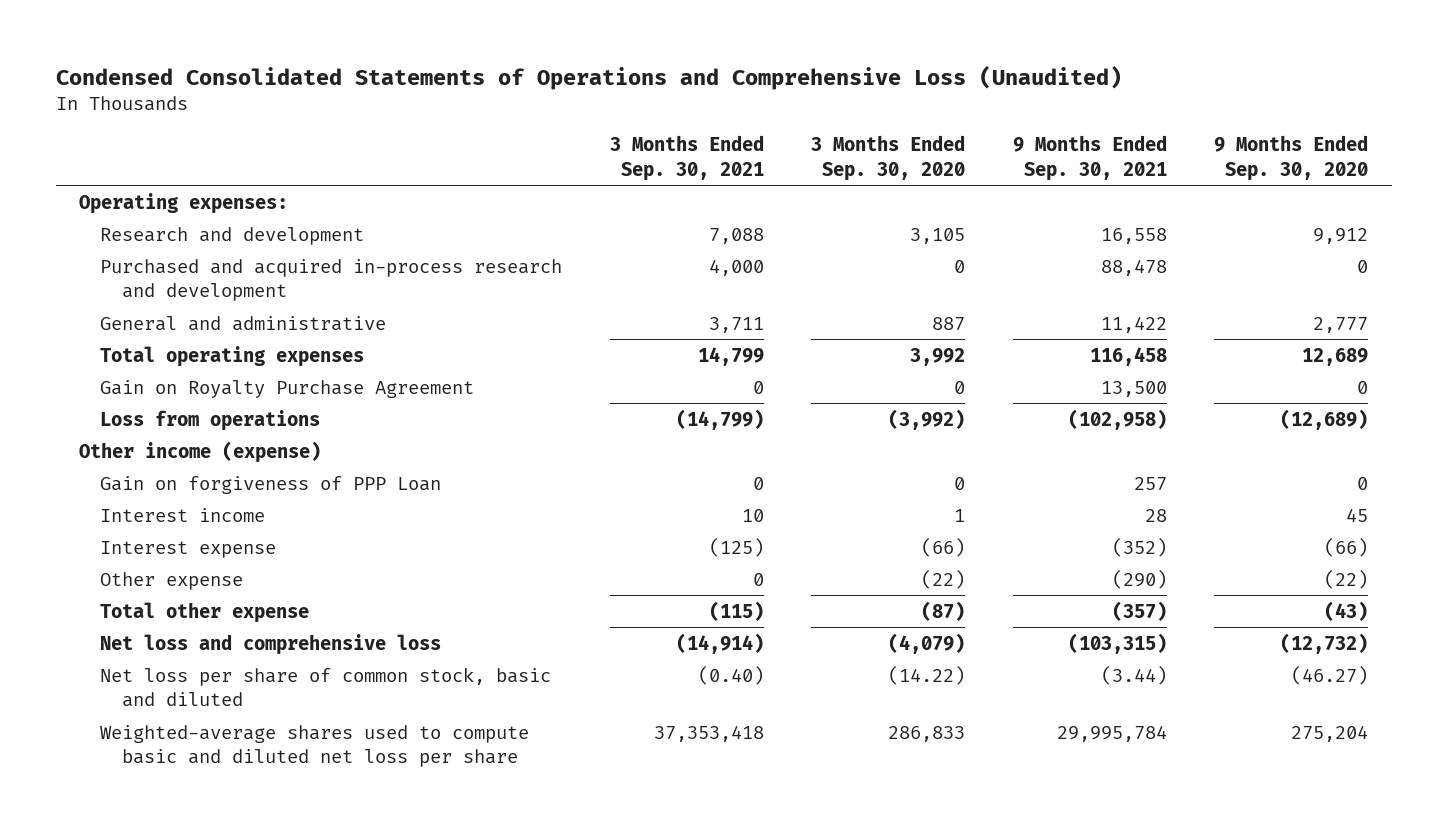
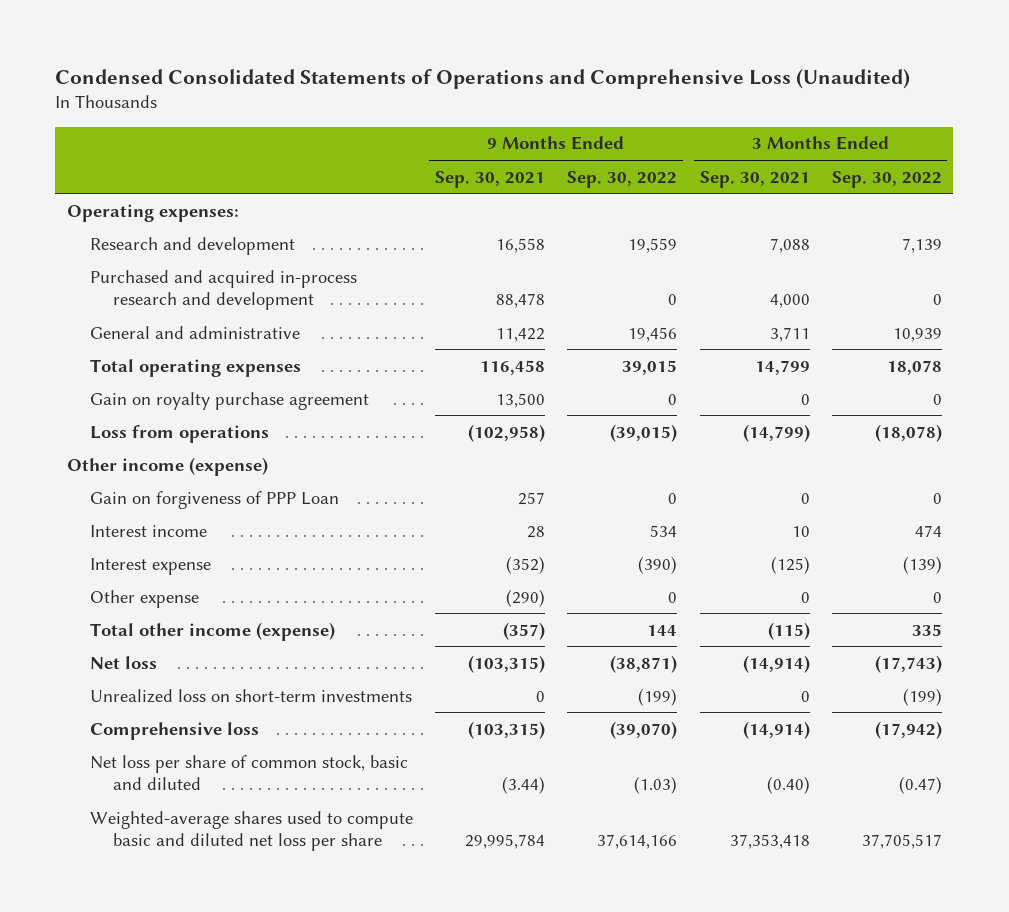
- | 3 Months Ended Sep. 30, 2021 | 3 Months Ended Sep. 30, 2020 | 9 Months Ended Sep. 30, 2021 | 9 Months Ended Sep. 30, 2020
+ | 9 Months Ended Sep. 30, 2021 | 9 Months Ended Sep. 30, 2022 | 3 Months Ended Sep. 30, 2021 | 3 Months Ended Sep. 30, 2022
- Gain on Royalty Purchase Agreement | 0 | 0 | 13,500 | 0
+ Gain on royalty purchase agreement | 13,500 | 0 | 0 | 0
- Total other expense | (115) | (87) | (357) | (43)
- Net loss and comprehensive loss | (14,914) | (4,079) | (103,315) | (12,732)
+ Total other income (expense) | (357) | 144 | (115) | 335
+ Net loss | (103,315) | (38,871) | (14,914) | (17,743)
+ Unrealized loss on short-term investments | 0 | (199) | 0 | (199)
+ Comprehensive loss | (103,315) | (39,070) | (14,914) | (17,942)

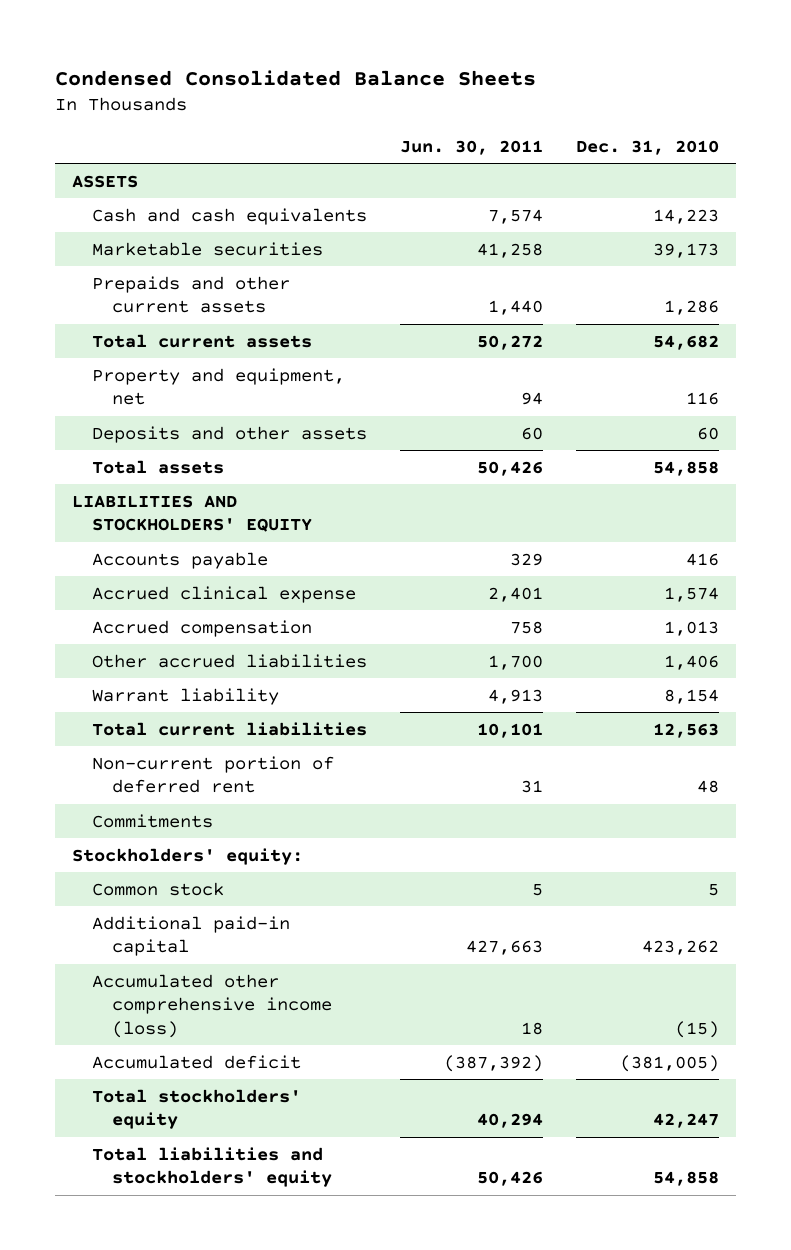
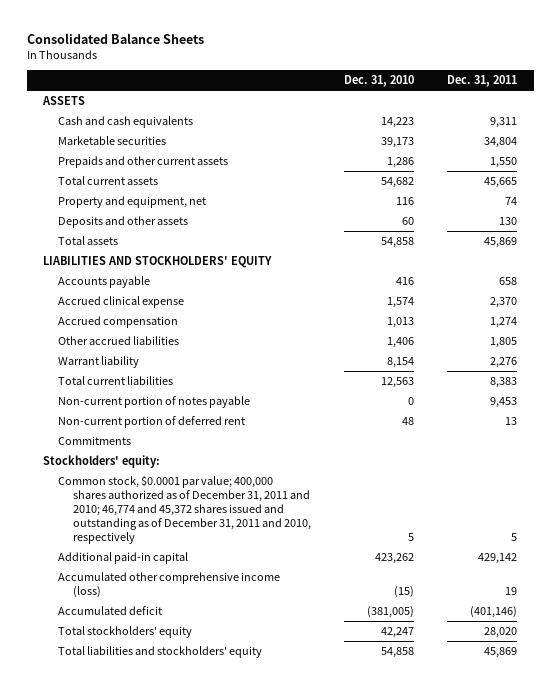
- Condensed Consolidated Balance Sheets
+ Consolidated Balance Sheets
- | Jun. 30, 2011 | Dec. 31, 2010
+ | Dec. 31, 2010 | Dec. 31, 2011
+ Non-current portion of notes payable | 0 | 9,453
- Common stock | 5 | 5
+ Common stock, $0.0001 par value; 400,000 shares authorized as of December 31, 2011 and 2010; 46,774 and 45,372 shares issued and outstanding as of December 31, 2011 and 2010, respectively | 5 | 5

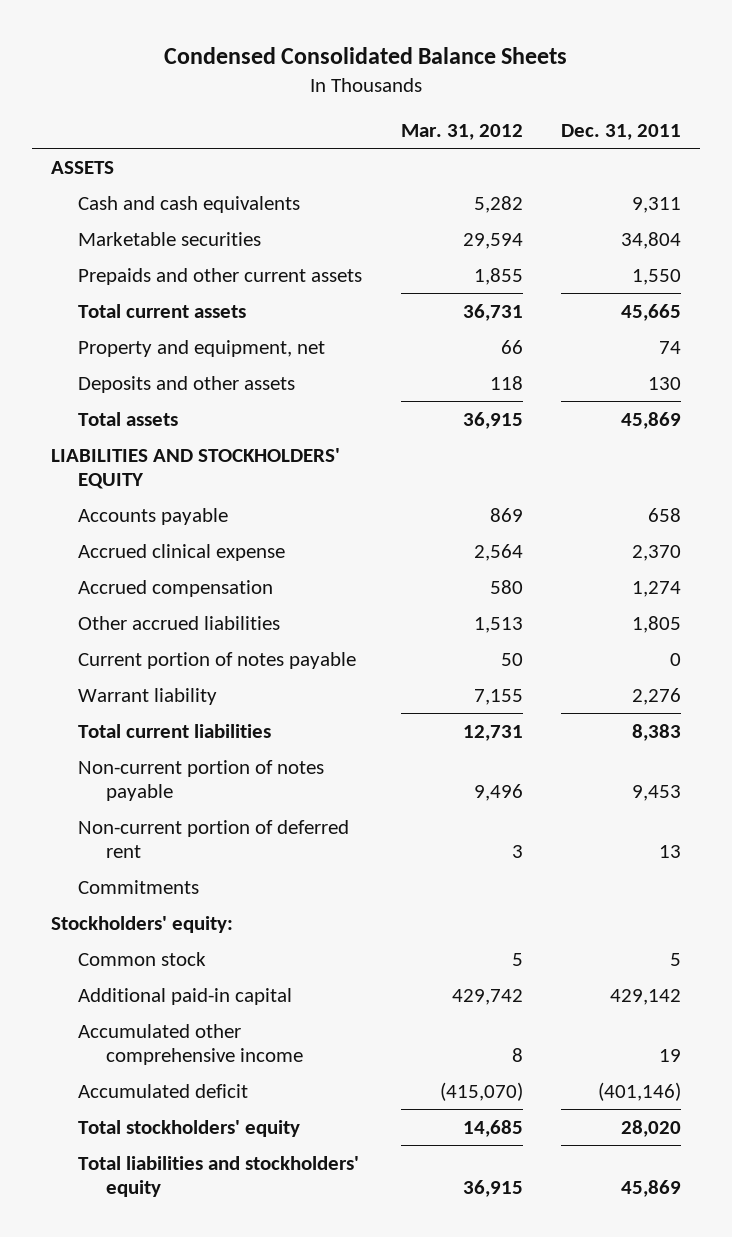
- Consolidated Balance Sheets
+ Condensed Consolidated Balance Sheets
- | Dec. 31, 2010 | Dec. 31, 2011
+ | Mar. 31, 2012 | Dec. 31, 2011
+ Current portion of notes payable | 50 | 0
- Common stock, $0.0001 par value; 400,000 shares authorized as of December 31, 2011 and 2010; 46,774 and 45,372 shares issued and outstanding as of December 31, 2011 and 2010, respectively | 5 | 5
+ Common stock | 5 | 5
- Accumulated other comprehensive income (loss) | (15) | 19
+ Accumulated other comprehensive income | 8 | 19

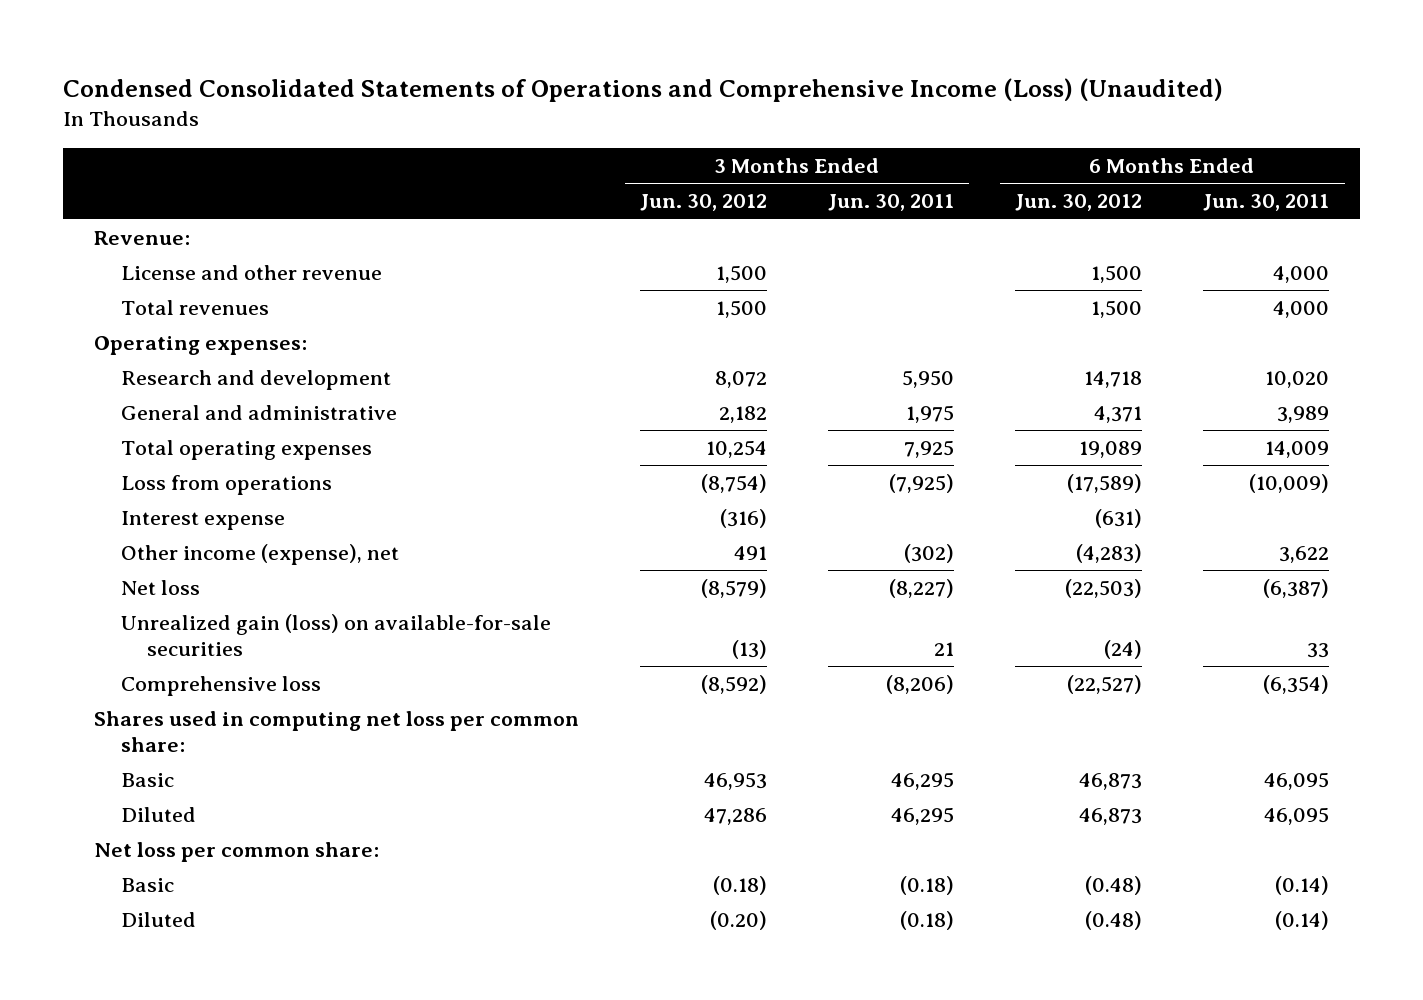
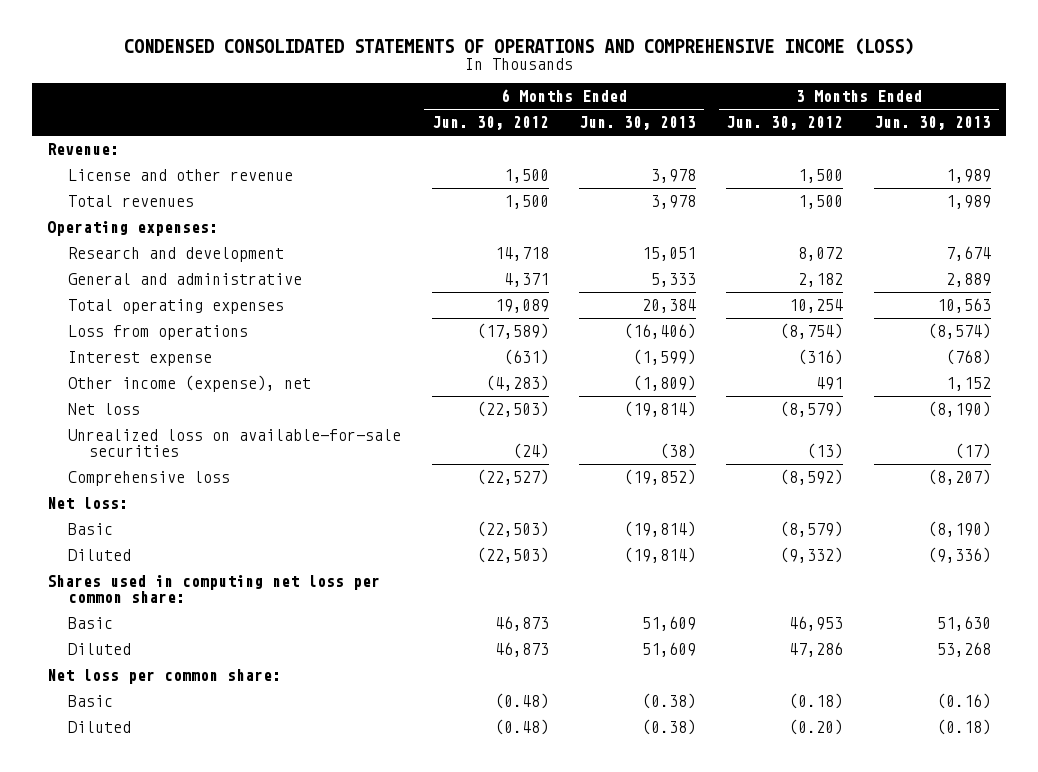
- Condensed Consolidated Statements of Operations and Comprehensive Income (Loss) (Unaudited)
+ CONDENSED CONSOLIDATED STATEMENTS OF OPERATIONS AND COMPREHENSIVE INCOME (LOSS)
- | 3 Months Ended Jun. 30, 2012 | 3 Months Ended Jun. 30, 2011 | 6 Months Ended Jun. 30, 2012 | 6 Months Ended Jun. 30, 2011
+ | 6 Months Ended Jun. 30, 2012 | 6 Months Ended Jun. 30, 2013 | 3 Months Ended Jun. 30, 2012 | 3 Months Ended Jun. 30, 2013
- Unrealized gain (loss) on available-for-sale securities | (13) | 21 | (24) | 33
+ Unrealized loss on available-for-sale securities | (24) | (38) | (13) | (17)
+ Net loss:
+ Basic | (22,503) | (19,814) | (8,579) | (8,190)
+ Diluted | (22,503) | (19,814) | (9,332) | (9,336)

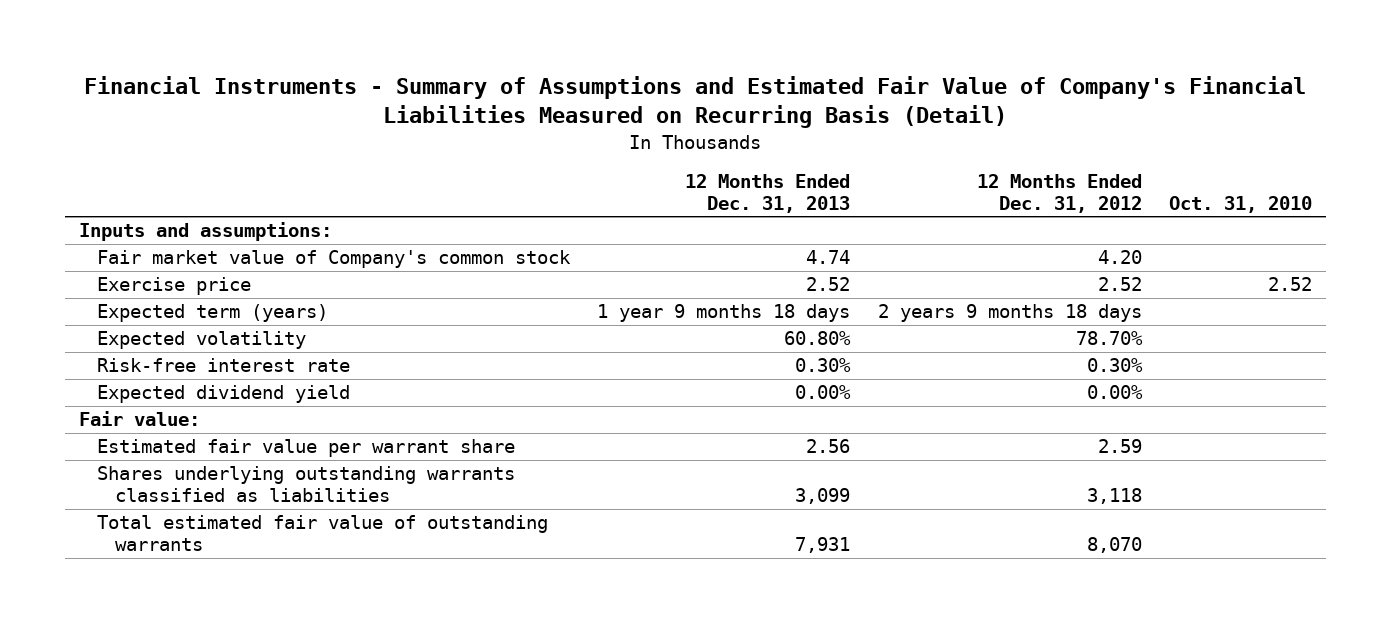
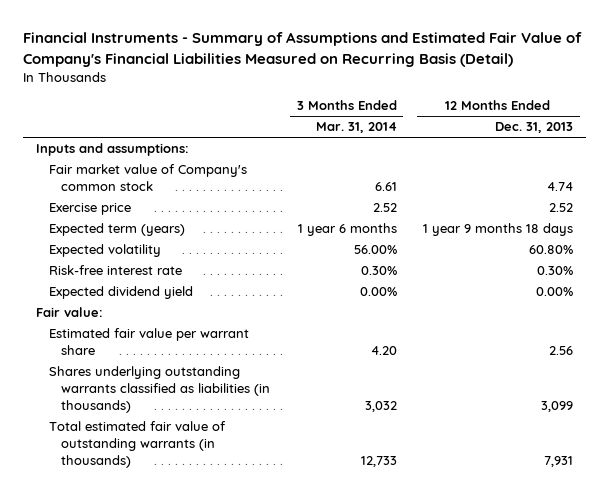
- | 12 Months Ended Dec. 31, 2013 | 12 Months Ended Dec. 31, 2012 | Oct. 31, 2010
+ | 3 Months Ended Mar. 31, 2014 | 12 Months Ended Dec. 31, 2013
- Shares underlying outstanding warrants classified as liabilities | 3,099 | 3,118 |
- Total estimated fair value of outstanding warrants | 7,931 | 8,070 |
+ Shares underlying outstanding warrants classified as liabilities (in thousands) | 3,032 | 3,099
+ Total estimated fair value of outstanding warrants (in thousands) | 12,733 | 7,931

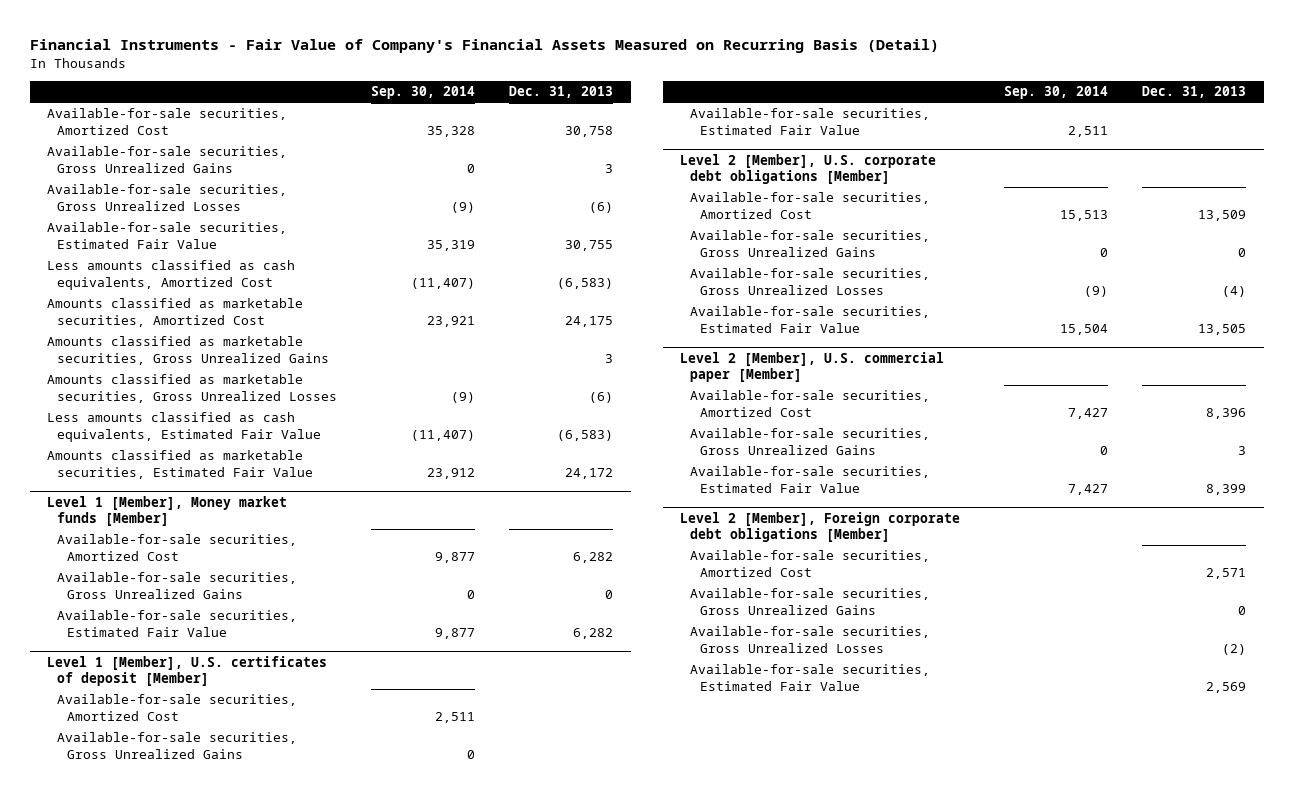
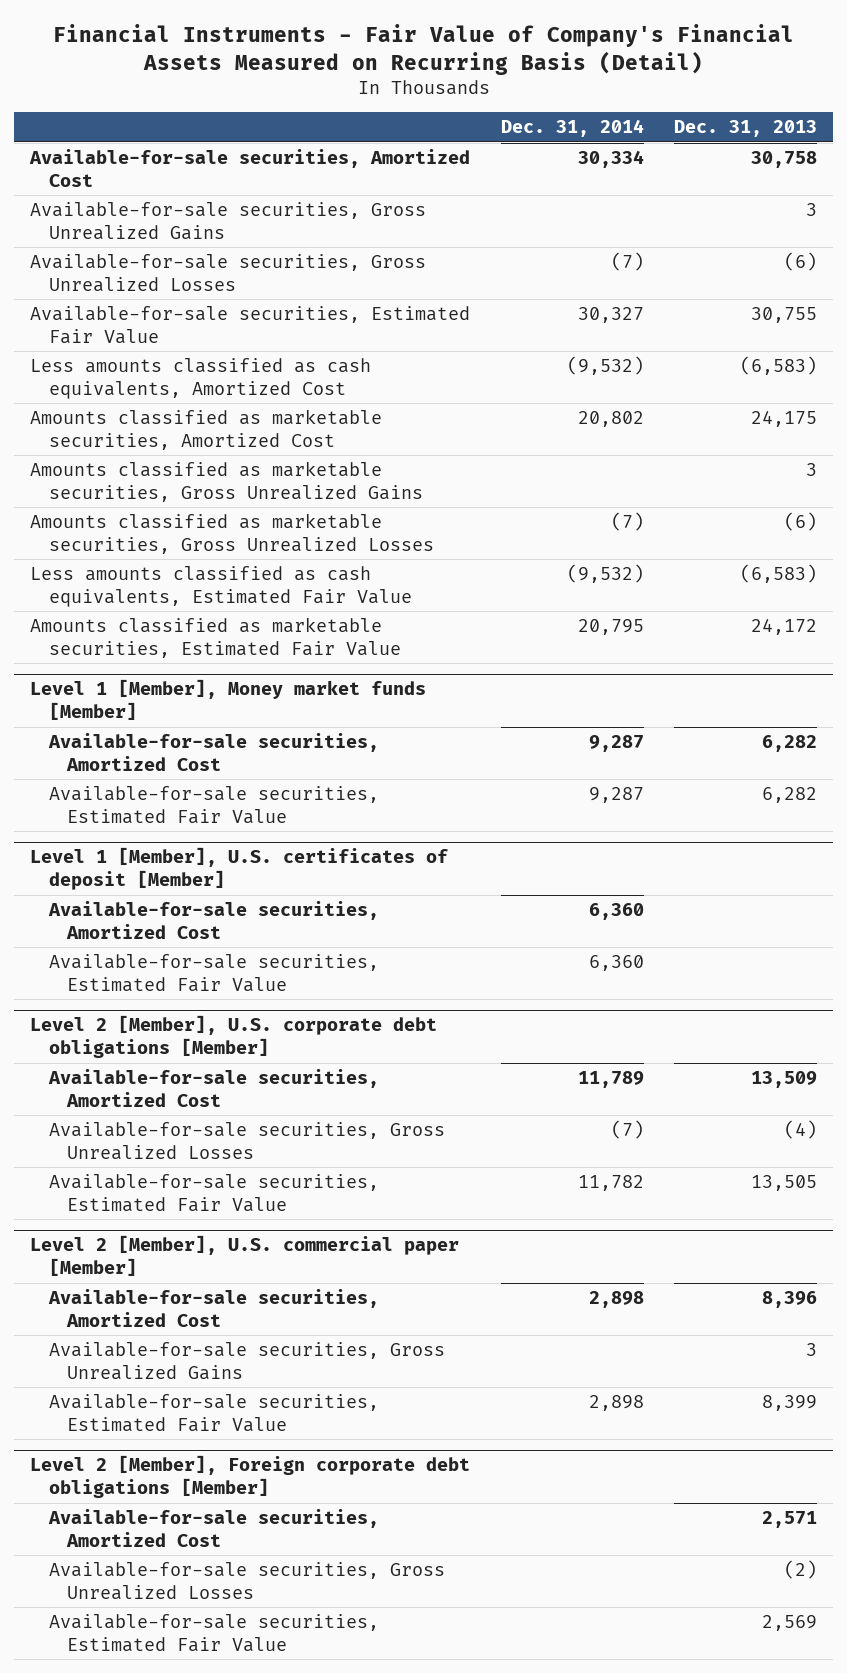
- | Sep. 30, 2014 | Dec. 31, 2013
+ | Dec. 31, 2014 | Dec. 31, 2013
@ Level 1 [Member], Money market funds [Member]
- Available-for-sale securities, Gross Unrealized Gains | 0 | 0
@ Level 1 [Member], U.S. certificates of deposit [Member]
- Available-for-sale securities, Gross Unrealized Gains | 0 |
@ Level 2 [Member], U.S. corporate debt obligations [Member]
- Available-for-sale securities, Gross Unrealized Gains | 0 | 0
@ Level 2 [Member], Foreign corporate debt obligations [Member]
- Available-for-sale securities, Gross Unrealized Gains | | 0

